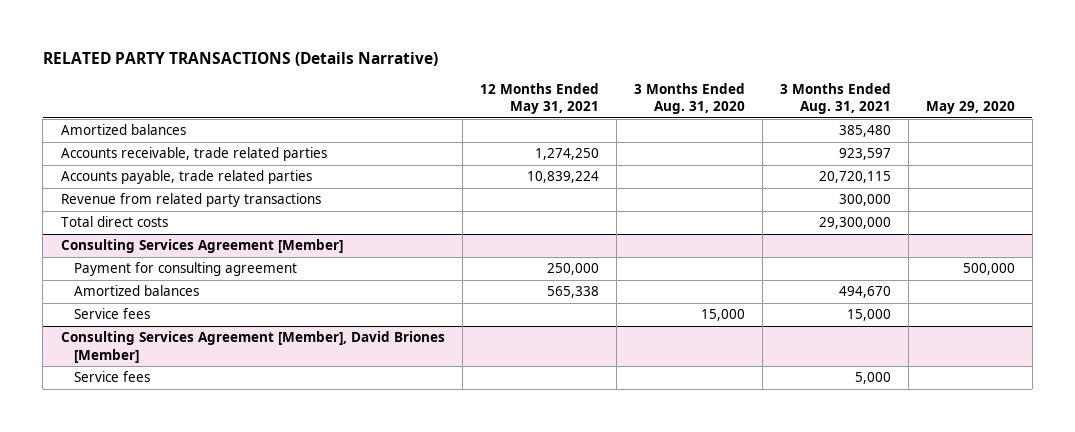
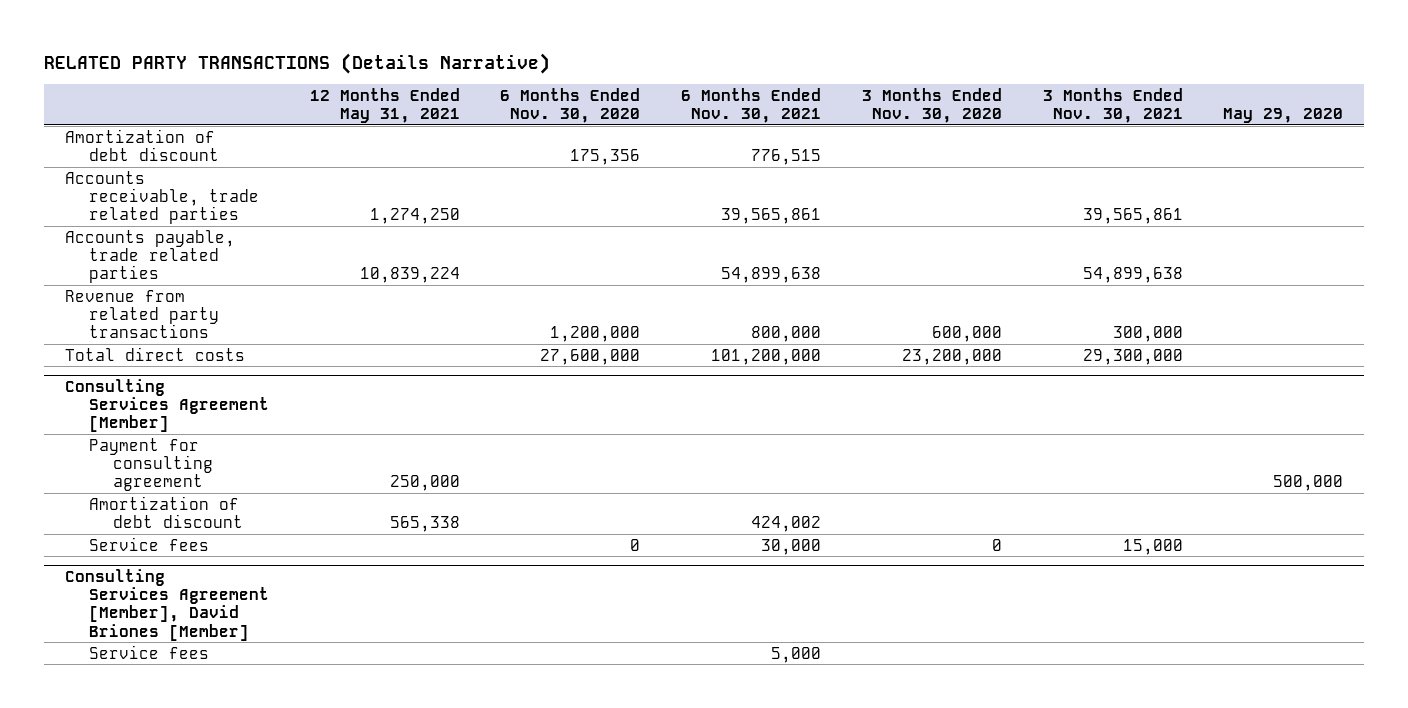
- | 12 Months Ended May 31, 2021 | 3 Months Ended Aug. 31, 2020 | 3 Months Ended Aug. 31, 2021 | May 29, 2020
+ | 12 Months Ended May 31, 2021 | 6 Months Ended Nov. 30, 2020 | 6 Months Ended Nov. 30, 2021 | 3 Months Ended Nov. 30, 2020 | 3 Months Ended Nov. 30, 2021 | May 29, 2020
- Amortized balances | | | 385,480 |
+ Amortization of debt discount | | 175,356 | 776,515 | | |
@ Consulting Services Agreement [Member]
- Amortized balances | 565,338 | | 494,670 |
+ Amortization of debt discount | 565,338 | | 424,002 | | |

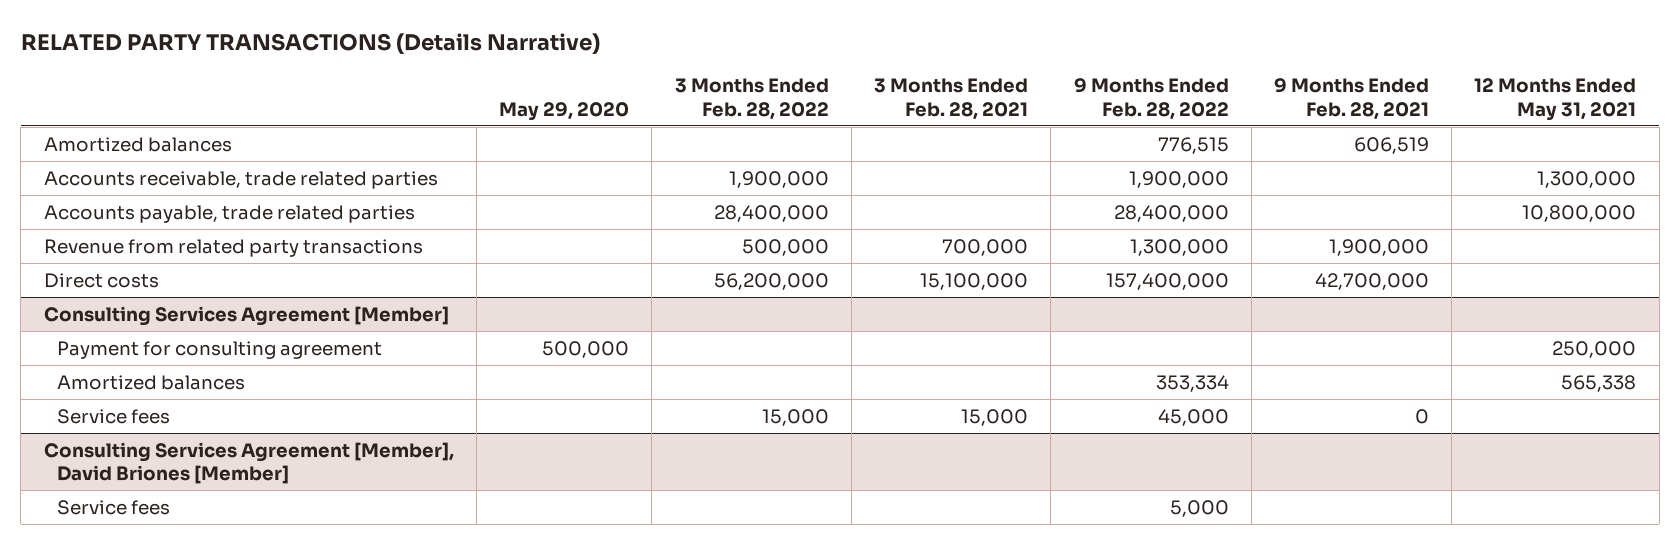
- | 12 Months Ended May 31, 2021 | 6 Months Ended Nov. 30, 2020 | 6 Months Ended Nov. 30, 2021 | 3 Months Ended Nov. 30, 2020 | 3 Months Ended Nov. 30, 2021 | May 29, 2020
+ | May 29, 2020 | 3 Months Ended Feb. 28, 2022 | 3 Months Ended Feb. 28, 2021 | 9 Months Ended Feb. 28, 2022 | 9 Months Ended Feb. 28, 2021 | 12 Months Ended May 31, 2021
- Amortization of debt discount | | 175,356 | 776,515 | | |
- Accounts receivable, trade related parties | 1,274,250 | | 39,565,861 | | 39,565,861 |
- Accounts payable, trade related parties | 10,839,224 | | 54,899,638 | | 54,899,638 |
+ Amortized balances | | | | 776,515 | 606,519 |
+ Accounts receivable, trade related parties | | 1,900,000 | | 1,900,000 | | 1,300,000
+ Accounts payable, trade related parties | | 28,400,000 | | 28,400,000 | | 10,800,000
- Total direct costs | | 27,600,000 | 101,200,000 | 23,200,000 | 29,300,000 |
+ Direct costs | | 56,200,000 | 15,100,000 | 157,400,000 | 42,700,000 |
@ Consulting Services Agreement [Member]
- Amortization of debt discount | 565,338 | | 424,002 | | |
+ Amortized balances | | | | 353,334 | | 565,338

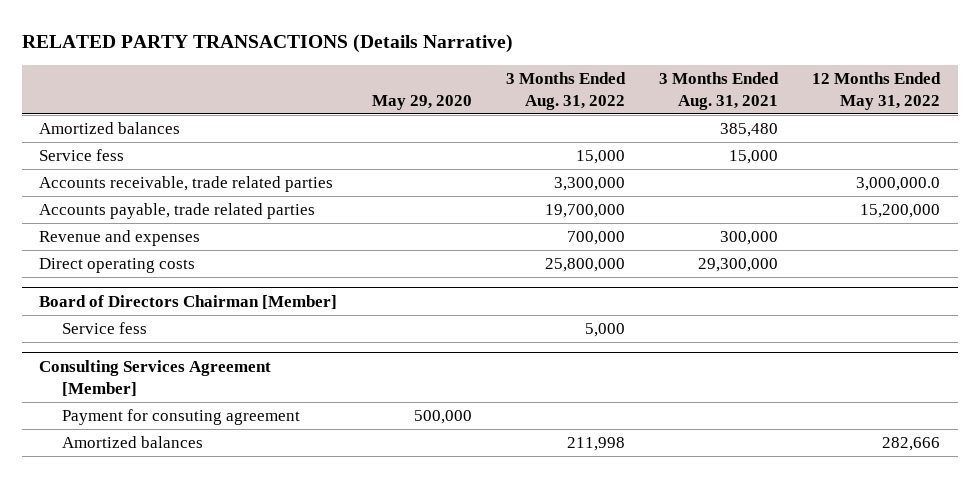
- | May 29, 2020 | 3 Months Ended Feb. 28, 2022 | 3 Months Ended Feb. 28, 2021 | 9 Months Ended Feb. 28, 2022 | 9 Months Ended Feb. 28, 2021 | 12 Months Ended May 31, 2021
+ | May 29, 2020 | 3 Months Ended Aug. 31, 2022 | 3 Months Ended Aug. 31, 2021 | 12 Months Ended May 31, 2022
+ Service fess | | 15,000 | 15,000 |
- Revenue from related party transactions | | 500,000 | 700,000 | 1,300,000 | 1,900,000 |
- Direct costs | | 56,200,000 | 15,100,000 | 157,400,000 | 42,700,000 |
+ Revenue and expenses | | 700,000 | 300,000 |
+ Direct operating costs | | 25,800,000 | 29,300,000 |
+ Board of Directors Chairman [Member]
+ Service fess | | 5,000 | |
@ Consulting Services Agreement [Member]
- Payment for consulting agreement | 500,000 | | | | | 250,000
+ Payment for consuting agreement | 500,000 | | |
- Service fees | | 15,000 | 15,000 | 45,000 | 0 |
- Consulting Services Agreement [Member], David Briones [Member]
- Service fees | | | | 5,000 | |

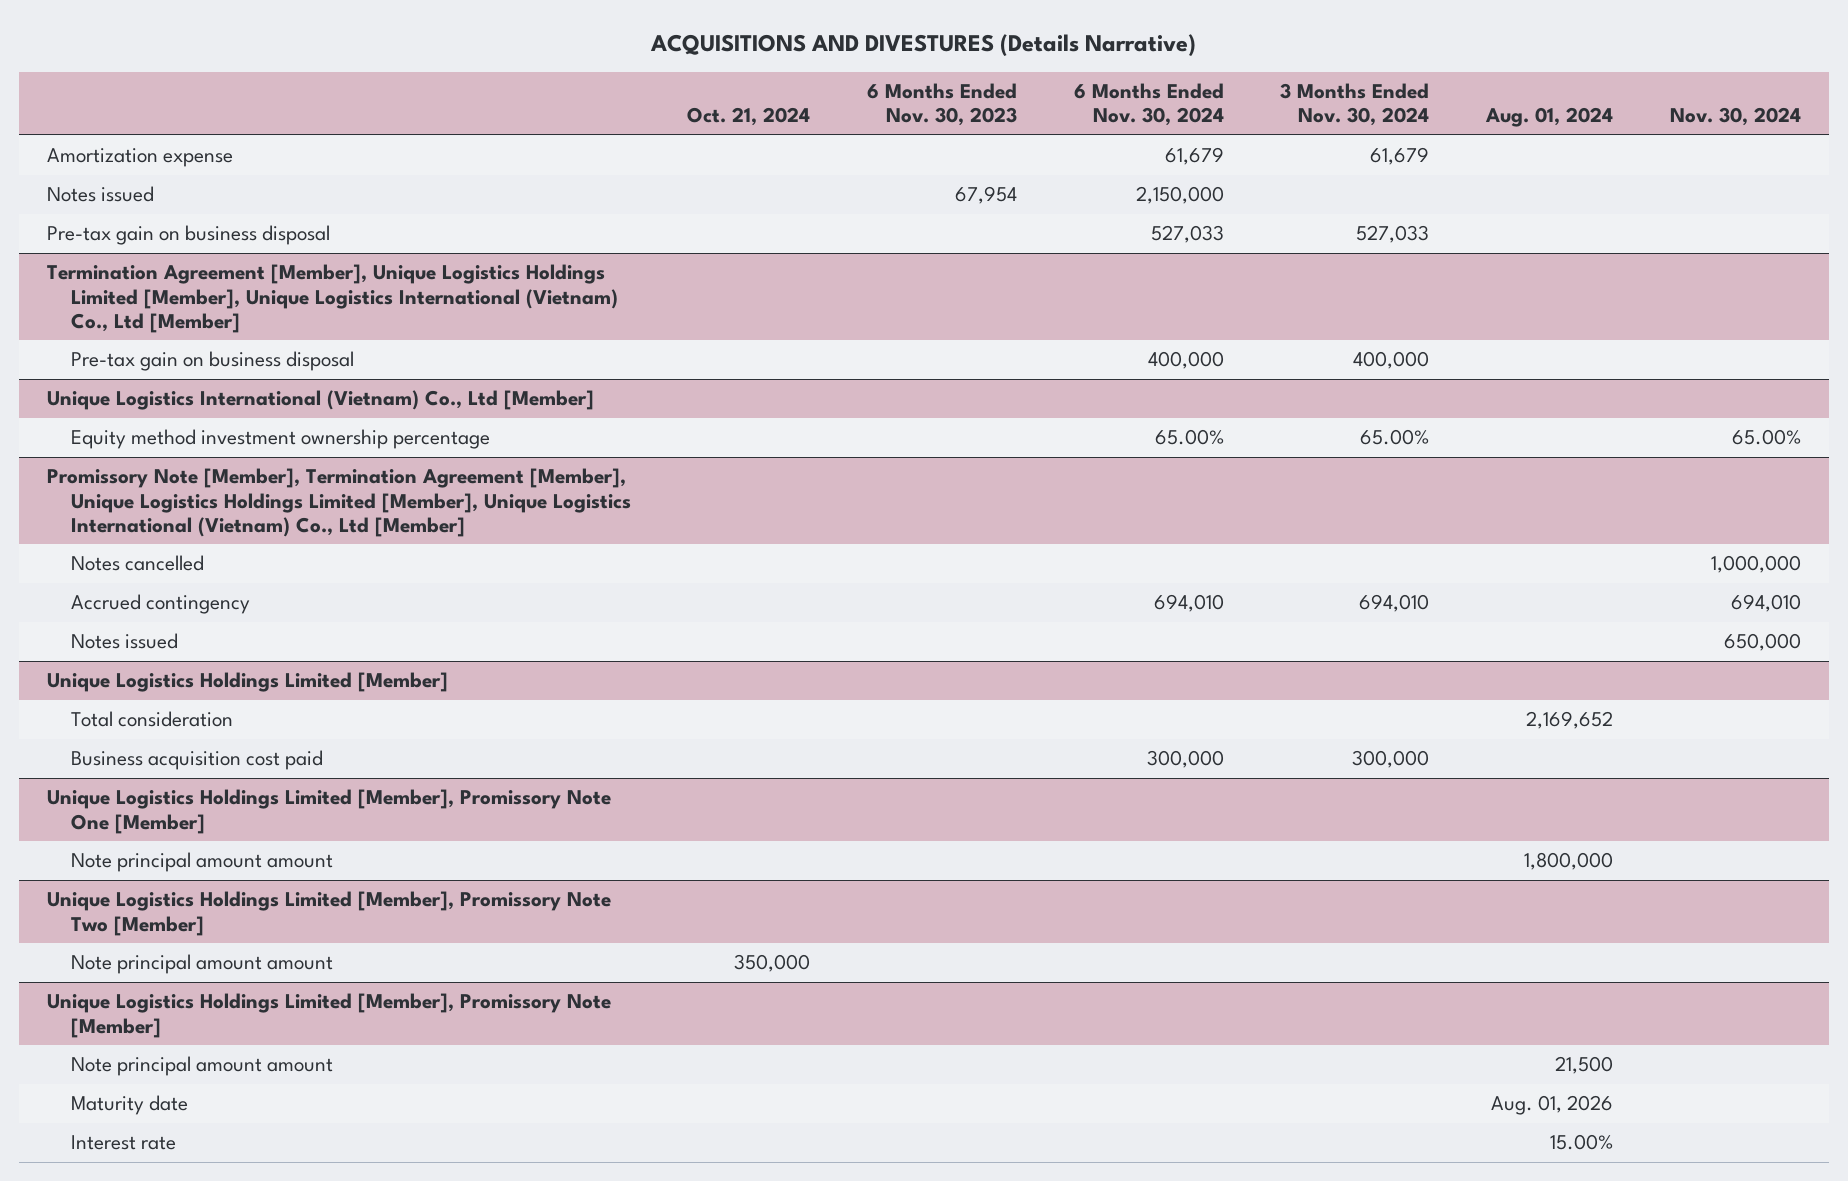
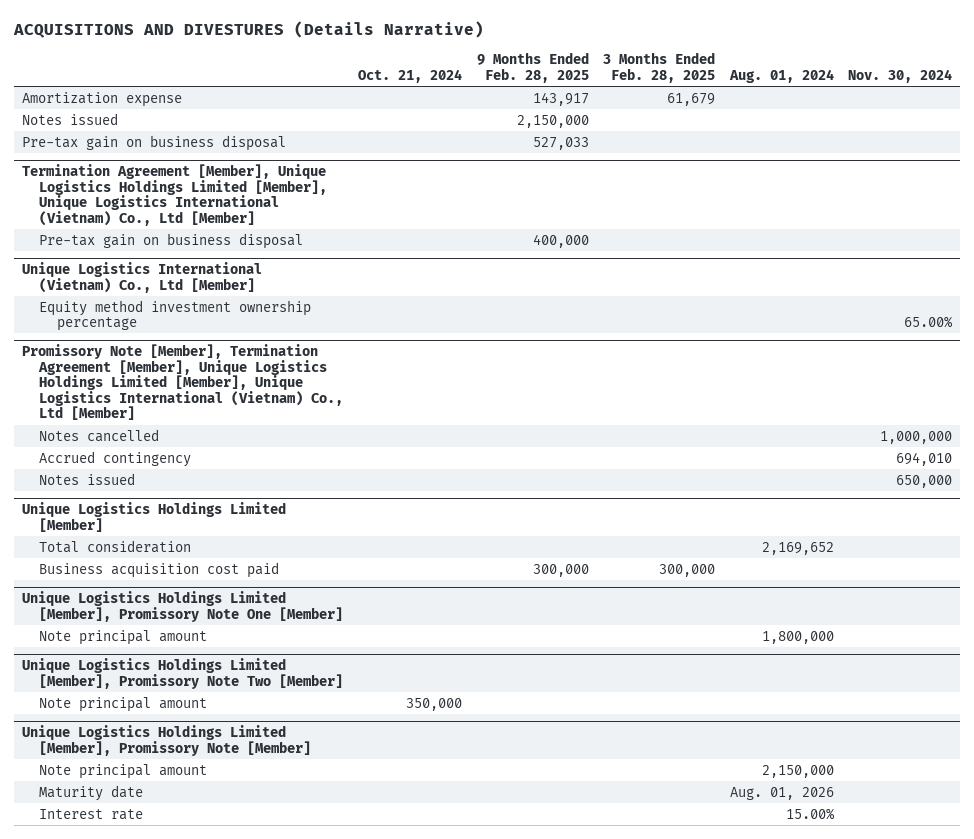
- | Oct. 21, 2024 | 6 Months Ended Nov. 30, 2023 | 6 Months Ended Nov. 30, 2024 | 3 Months Ended Nov. 30, 2024 | Aug. 01, 2024 | Nov. 30, 2024
+ | Oct. 21, 2024 | 9 Months Ended Feb. 28, 2025 | 3 Months Ended Feb. 28, 2025 | Aug. 01, 2024 | Nov. 30, 2024
@ Unique Logistics Holdings Limited [Member], Promissory Note One [Member]
- Note principal amount amount | | | | | 1,800,000 |
+ Note principal amount | | | | 1,800,000 |
@ Unique Logistics Holdings Limited [Member], Promissory Note Two [Member]
- Note principal amount amount | 350,000 | | | | |
+ Note principal amount | 350,000 | | | |
@ Unique Logistics Holdings Limited [Member], Promissory Note [Member]
- Note principal amount amount | | | | | 21,500 |
+ Note principal amount | | | | 2,150,000 |

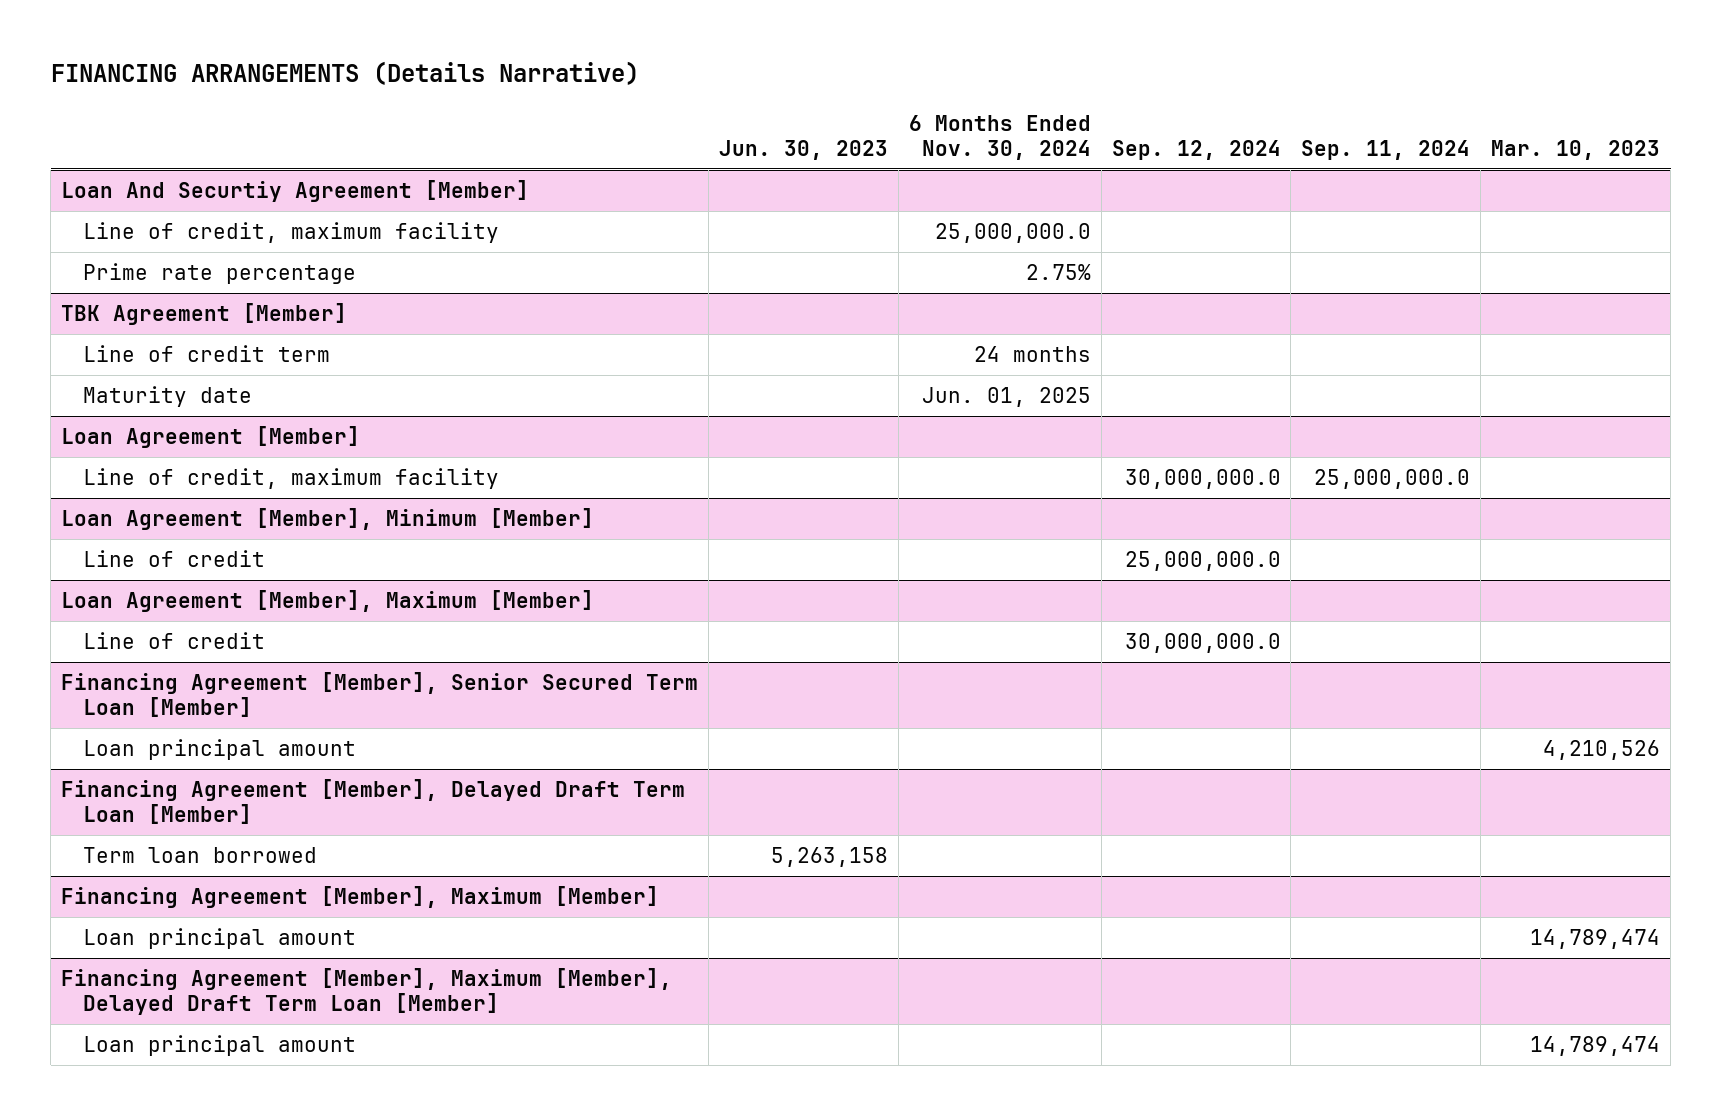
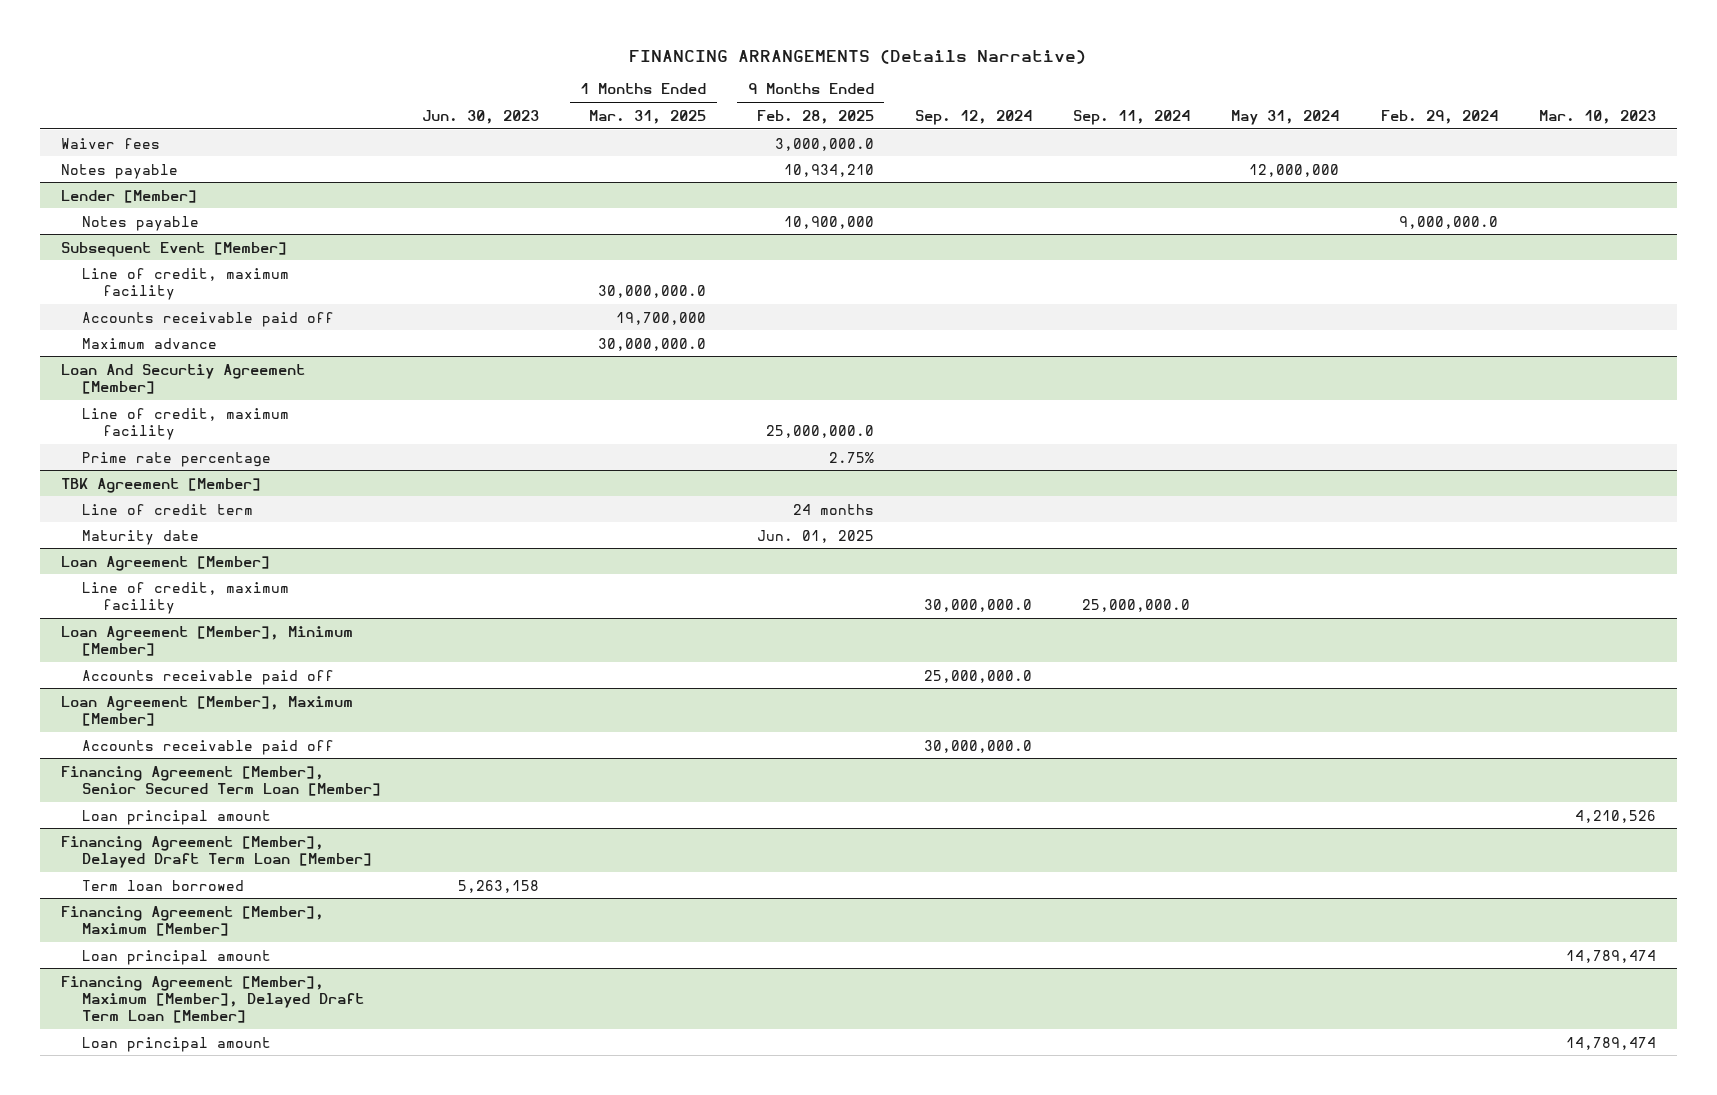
- | Jun. 30, 2023 | 6 Months Ended Nov. 30, 2024 | Sep. 12, 2024 | Sep. 11, 2024 | Mar. 10, 2023
+ | Jun. 30, 2023 | 1 Months Ended Mar. 31, 2025 | 9 Months Ended Feb. 28, 2025 | Sep. 12, 2024 | Sep. 11, 2024 | May 31, 2024 | Feb. 29, 2024 | Mar. 10, 2023
+ Waiver fees | | | 3,000,000.0 | | | | |
+ Notes payable | | | 10,934,210 | | | 12,000,000 | |
+ Lender [Member]
+ Notes payable | | | 10,900,000 | | | | 9,000,000.0 |
+ Subsequent Event [Member]
+ Line of credit, maximum facility | | 30,000,000.0 | | | | | |
+ Accounts receivable paid off | | 19,700,000 | | | | | |
+ Maximum advance | | 30,000,000.0 | | | | | |
@ Loan Agreement [Member], Minimum [Member]
- Line of credit | | | 25,000,000.0 | |
+ Accounts receivable paid off | | | | 25,000,000.0 | | | |
@ Loan Agreement [Member], Maximum [Member]
- Line of credit | | | 30,000,000.0 | |
+ Accounts receivable paid off | | | | 30,000,000.0 | | | |

